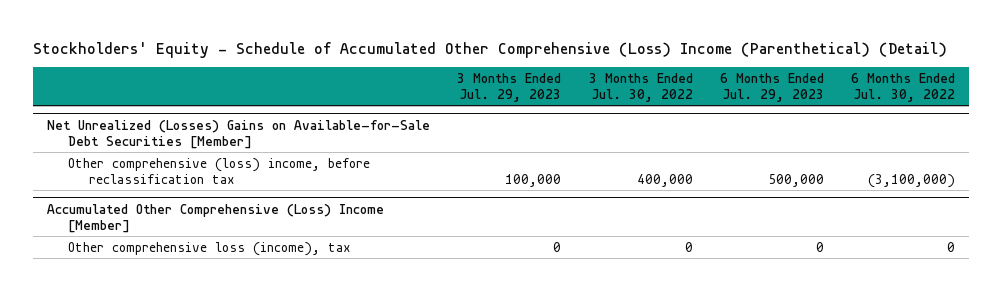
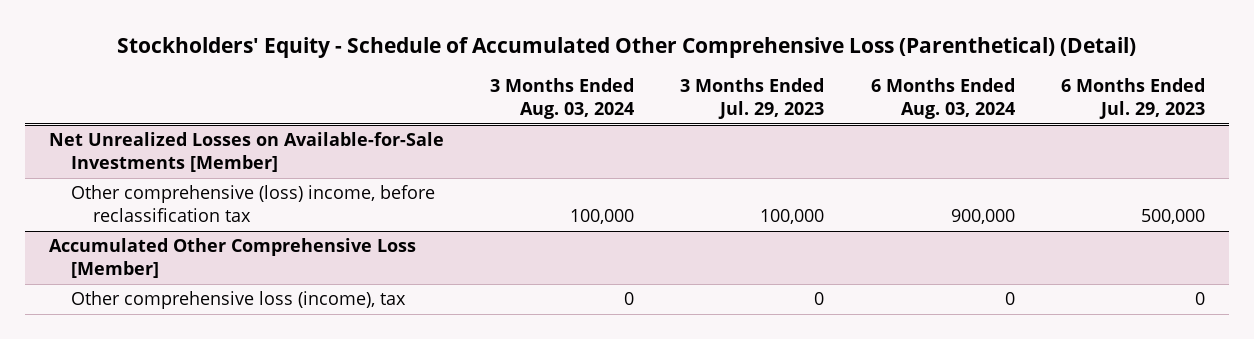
- Stockholders' Equity - Schedule of Accumulated Other Comprehensive (Loss) Income (Parenthetical) (Detail)
+ Stockholders' Equity - Schedule of Accumulated Other Comprehensive Loss (Parenthetical) (Detail)
- | 3 Months Ended Jul. 29, 2023 | 3 Months Ended Jul. 30, 2022 | 6 Months Ended Jul. 29, 2023 | 6 Months Ended Jul. 30, 2022
+ | 3 Months Ended Aug. 03, 2024 | 3 Months Ended Jul. 29, 2023 | 6 Months Ended Aug. 03, 2024 | 6 Months Ended Jul. 29, 2023
- Net Unrealized (Losses) Gains on Available-for-Sale Debt Securities [Member]
+ Net Unrealized Losses on Available-for-Sale Investments [Member]
- Accumulated Other Comprehensive (Loss) Income [Member]
+ Accumulated Other Comprehensive Loss [Member]

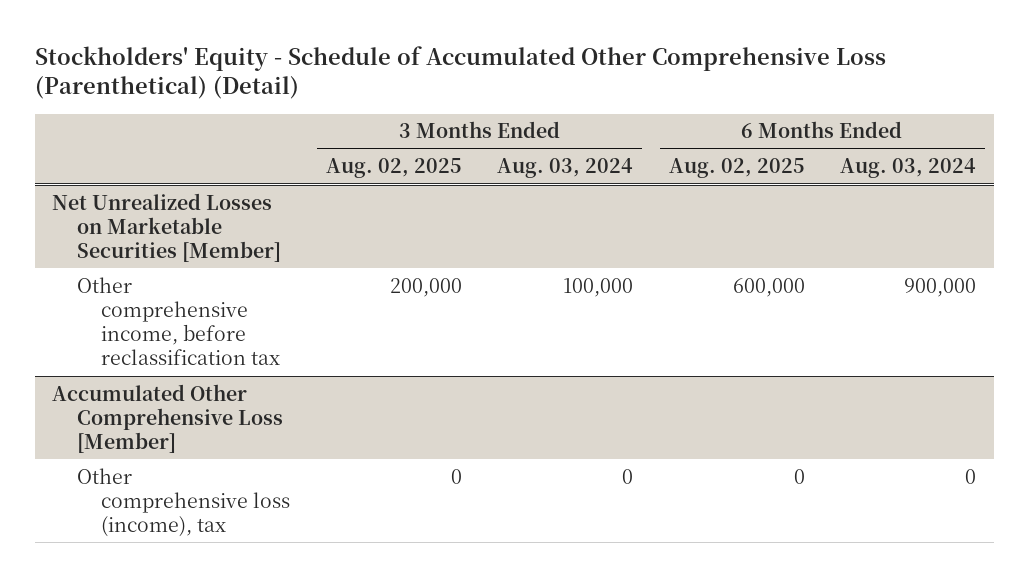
- | 3 Months Ended Aug. 03, 2024 | 3 Months Ended Jul. 29, 2023 | 6 Months Ended Aug. 03, 2024 | 6 Months Ended Jul. 29, 2023
+ | 3 Months Ended Aug. 02, 2025 | 3 Months Ended Aug. 03, 2024 | 6 Months Ended Aug. 02, 2025 | 6 Months Ended Aug. 03, 2024
- Net Unrealized Losses on Available-for-Sale Investments [Member]
- Other comprehensive (loss) income, before reclassification tax | 100,000 | 100,000 | 900,000 | 500,000
+ Net Unrealized Losses on Marketable Securities [Member]
+ Other comprehensive income, before reclassification tax | 200,000 | 100,000 | 600,000 | 900,000

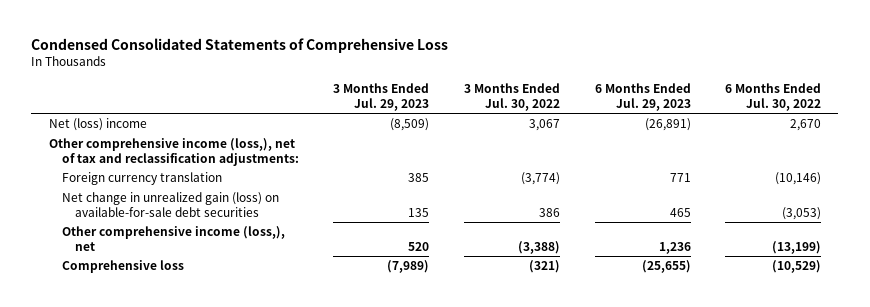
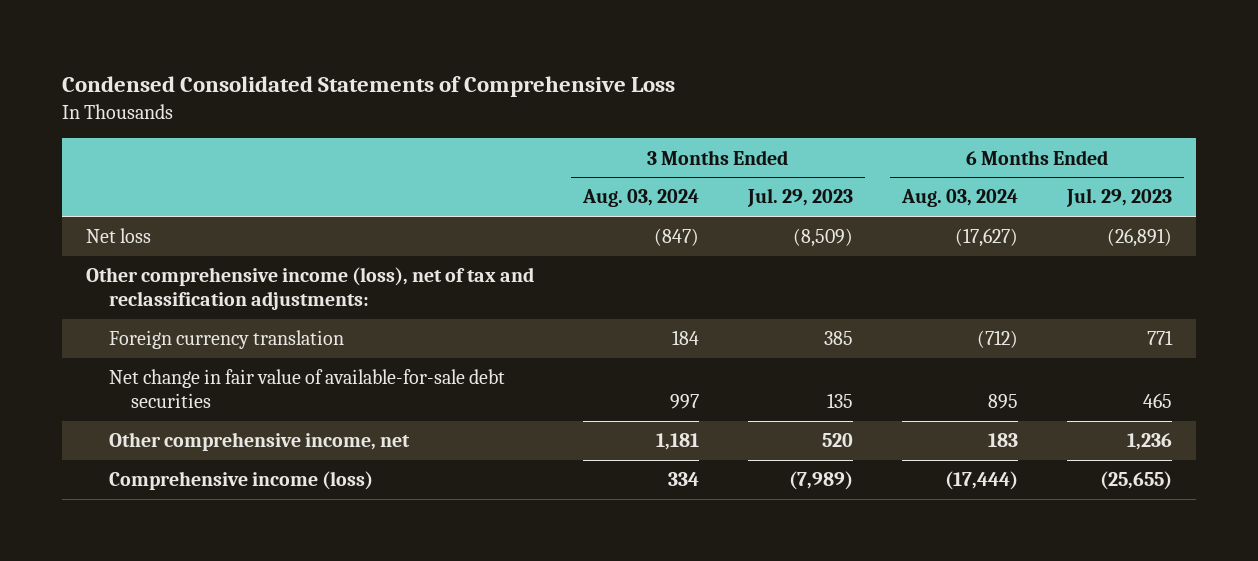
- | 3 Months Ended Jul. 29, 2023 | 3 Months Ended Jul. 30, 2022 | 6 Months Ended Jul. 29, 2023 | 6 Months Ended Jul. 30, 2022
+ | 3 Months Ended Aug. 03, 2024 | 3 Months Ended Jul. 29, 2023 | 6 Months Ended Aug. 03, 2024 | 6 Months Ended Jul. 29, 2023
- Net (loss) income | (8,509) | 3,067 | (26,891) | 2,670
- Other comprehensive income (loss,), net of tax and reclassification adjustments:
+ Net loss | (847) | (8,509) | (17,627) | (26,891)
+ Other comprehensive income (loss), net of tax and reclassification adjustments:
- Net change in unrealized gain (loss) on available-for-sale debt securities | 135 | 386 | 465 | (3,053)
- Other comprehensive income (loss,), net | 520 | (3,388) | 1,236 | (13,199)
- Comprehensive loss | (7,989) | (321) | (25,655) | (10,529)
+ Net change in fair value of available-for-sale debt securities | 997 | 135 | 895 | 465
+ Other comprehensive income, net | 1,181 | 520 | 183 | 1,236
+ Comprehensive income (loss) | 334 | (7,989) | (17,444) | (25,655)

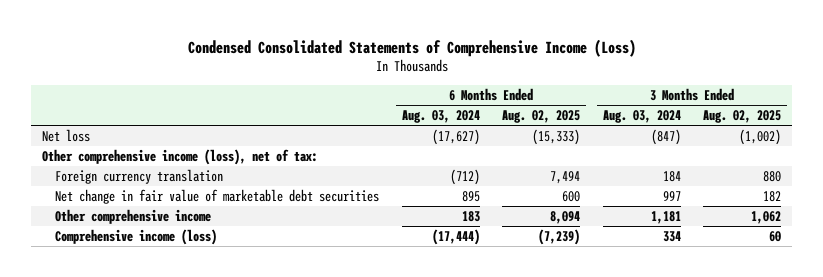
- Condensed Consolidated Statements of Comprehensive Loss
+ Condensed Consolidated Statements of Comprehensive Income (Loss)
- | 3 Months Ended Aug. 03, 2024 | 3 Months Ended Jul. 29, 2023 | 6 Months Ended Aug. 03, 2024 | 6 Months Ended Jul. 29, 2023
+ | 6 Months Ended Aug. 03, 2024 | 6 Months Ended Aug. 02, 2025 | 3 Months Ended Aug. 03, 2024 | 3 Months Ended Aug. 02, 2025
- Other comprehensive income (loss), net of tax and reclassification adjustments:
+ Other comprehensive income (loss), net of tax:
- Net change in fair value of available-for-sale debt securities | 997 | 135 | 895 | 465
- Other comprehensive income, net | 1,181 | 520 | 183 | 1,236
+ Net change in fair value of marketable debt securities | 895 | 600 | 997 | 182
+ Other comprehensive income | 183 | 8,094 | 1,181 | 1,062

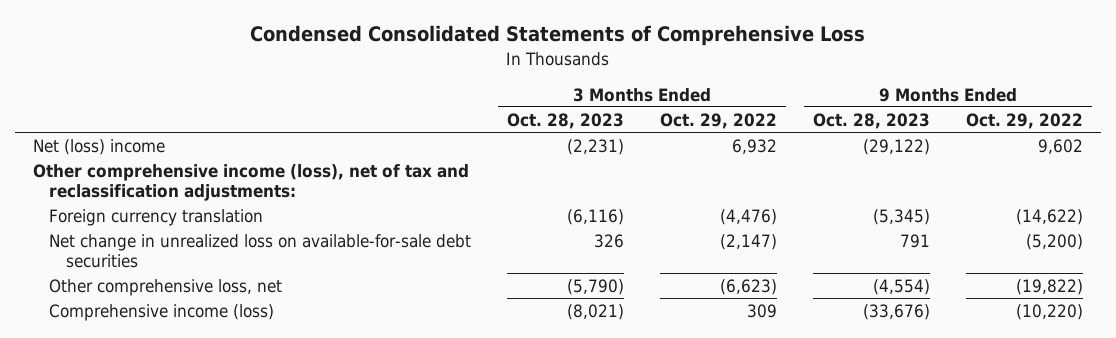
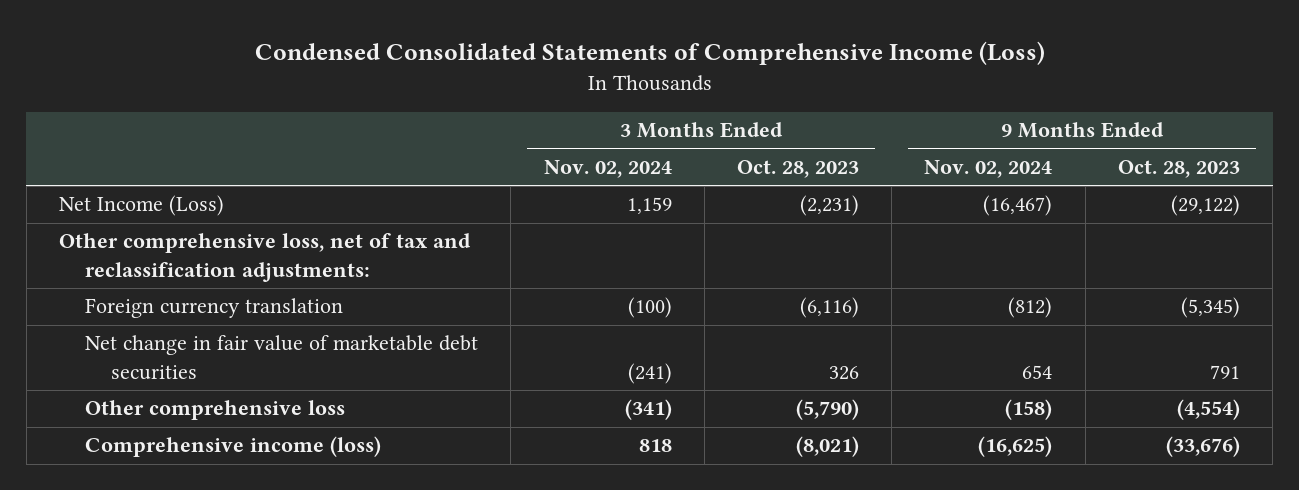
- Condensed Consolidated Statements of Comprehensive Loss
+ Condensed Consolidated Statements of Comprehensive Income (Loss)
- | 3 Months Ended Oct. 28, 2023 | 3 Months Ended Oct. 29, 2022 | 9 Months Ended Oct. 28, 2023 | 9 Months Ended Oct. 29, 2022
+ | 3 Months Ended Nov. 02, 2024 | 3 Months Ended Oct. 28, 2023 | 9 Months Ended Nov. 02, 2024 | 9 Months Ended Oct. 28, 2023
- Net (loss) income | (2,231) | 6,932 | (29,122) | 9,602
- Other comprehensive income (loss), net of tax and reclassification adjustments:
+ Net Income (Loss) | 1,159 | (2,231) | (16,467) | (29,122)
+ Other comprehensive loss, net of tax and reclassification adjustments:
- Net change in unrealized loss on available-for-sale debt securities | 326 | (2,147) | 791 | (5,200)
- Other comprehensive loss, net | (5,790) | (6,623) | (4,554) | (19,822)
+ Net change in fair value of marketable debt securities | (241) | 326 | 654 | 791
+ Other comprehensive loss | (341) | (5,790) | (158) | (4,554)

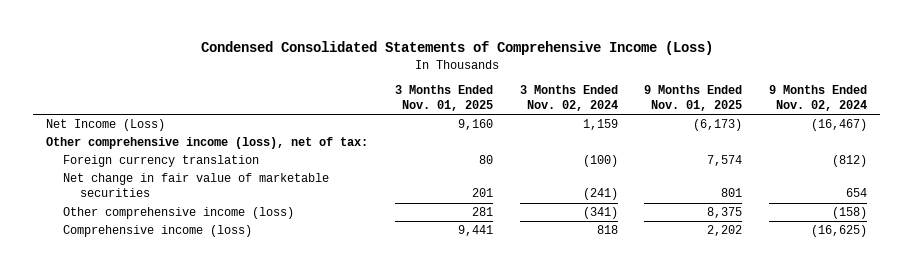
- | 3 Months Ended Nov. 02, 2024 | 3 Months Ended Oct. 28, 2023 | 9 Months Ended Nov. 02, 2024 | 9 Months Ended Oct. 28, 2023
+ | 3 Months Ended Nov. 01, 2025 | 3 Months Ended Nov. 02, 2024 | 9 Months Ended Nov. 01, 2025 | 9 Months Ended Nov. 02, 2024
- Other comprehensive loss, net of tax and reclassification adjustments:
+ Other comprehensive income (loss), net of tax:
- Net change in fair value of marketable debt securities | (241) | 326 | 654 | 791
- Other comprehensive loss | (341) | (5,790) | (158) | (4,554)
+ Net change in fair value of marketable securities | 201 | (241) | 801 | 654
+ Other comprehensive income (loss) | 281 | (341) | 8,375 | (158)

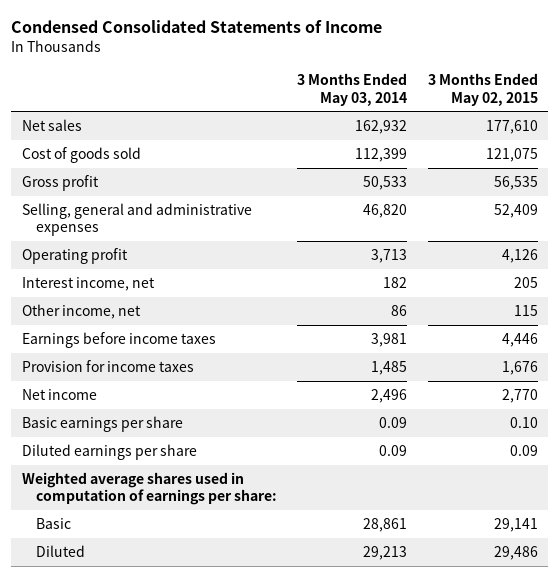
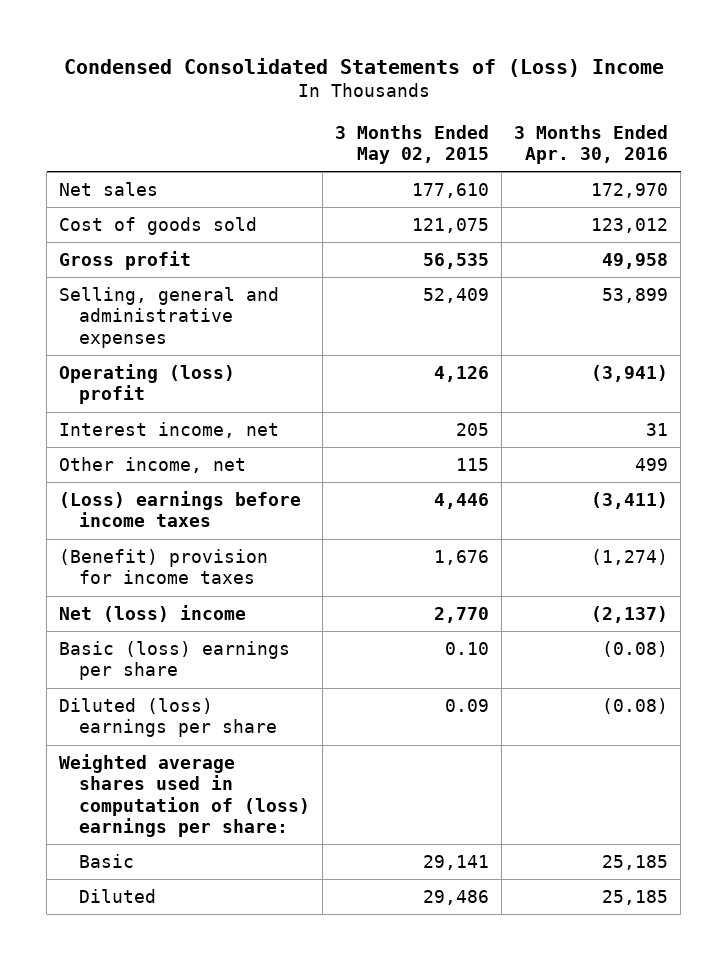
- Condensed Consolidated Statements of Income
+ Condensed Consolidated Statements of (Loss) Income
- | 3 Months Ended May 03, 2014 | 3 Months Ended May 02, 2015
+ | 3 Months Ended May 02, 2015 | 3 Months Ended Apr. 30, 2016
- Operating profit | 3,713 | 4,126
+ Operating (loss) profit | 4,126 | (3,941)
- Earnings before income taxes | 3,981 | 4,446
- Provision for income taxes | 1,485 | 1,676
- Net income | 2,496 | 2,770
- Basic earnings per share | 0.09 | 0.10
- Diluted earnings per share | 0.09 | 0.09
- Weighted average shares used in computation of earnings per share:
+ (Loss) earnings before income taxes | 4,446 | (3,411)
+ (Benefit) provision for income taxes | 1,676 | (1,274)
+ Net (loss) income | 2,770 | (2,137)
+ Basic (loss) earnings per share | 0.10 | (0.08)
+ Diluted (loss) earnings per share | 0.09 | (0.08)
+ Weighted average shares used in computation of (loss) earnings per share:

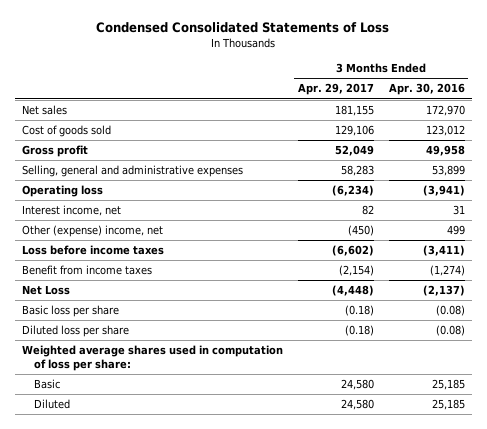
- Condensed Consolidated Statements of (Loss) Income
+ Condensed Consolidated Statements of Loss
- | 3 Months Ended May 02, 2015 | 3 Months Ended Apr. 30, 2016
+ | 3 Months Ended Apr. 29, 2017 | 3 Months Ended Apr. 30, 2016
- Operating (loss) profit | 4,126 | (3,941)
+ Operating loss | (6,234) | (3,941)
- Other income, net | 115 | 499
- (Loss) earnings before income taxes | 4,446 | (3,411)
- (Benefit) provision for income taxes | 1,676 | (1,274)
- Net (loss) income | 2,770 | (2,137)
- Basic (loss) earnings per share | 0.10 | (0.08)
- Diluted (loss) earnings per share | 0.09 | (0.08)
- Weighted average shares used in computation of (loss) earnings per share:
+ Other (expense) income, net | (450) | 499
+ Loss before income taxes | (6,602) | (3,411)
+ Benefit from income taxes | (2,154) | (1,274)
+ Net Loss | (4,448) | (2,137)
+ Basic loss per share | (0.18) | (0.08)
+ Diluted loss per share | (0.18) | (0.08)
+ Weighted average shares used in computation of loss per share:

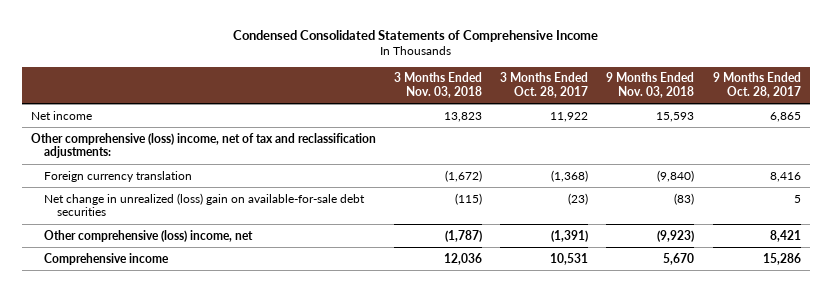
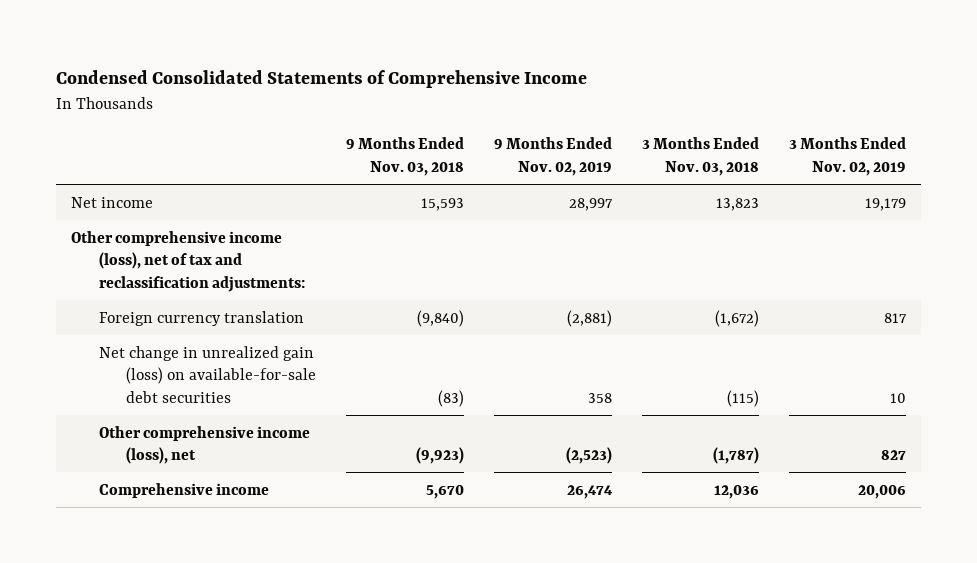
- | 3 Months Ended Nov. 03, 2018 | 3 Months Ended Oct. 28, 2017 | 9 Months Ended Nov. 03, 2018 | 9 Months Ended Oct. 28, 2017
+ | 9 Months Ended Nov. 03, 2018 | 9 Months Ended Nov. 02, 2019 | 3 Months Ended Nov. 03, 2018 | 3 Months Ended Nov. 02, 2019
- Other comprehensive (loss) income, net of tax and reclassification adjustments:
+ Other comprehensive income (loss), net of tax and reclassification adjustments:
- Net change in unrealized (loss) gain on available-for-sale debt securities | (115) | (23) | (83) | 5
- Other comprehensive (loss) income, net | (1,787) | (1,391) | (9,923) | 8,421
+ Net change in unrealized gain (loss) on available-for-sale debt securities | (83) | 358 | (115) | 10
+ Other comprehensive income (loss), net | (9,923) | (2,523) | (1,787) | 827

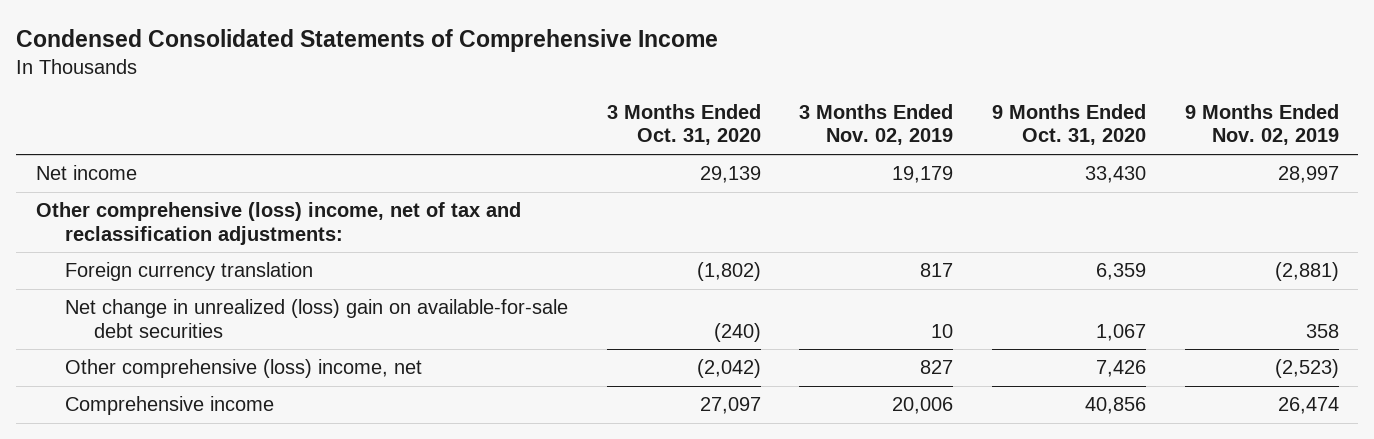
- | 9 Months Ended Nov. 03, 2018 | 9 Months Ended Nov. 02, 2019 | 3 Months Ended Nov. 03, 2018 | 3 Months Ended Nov. 02, 2019
+ | 3 Months Ended Oct. 31, 2020 | 3 Months Ended Nov. 02, 2019 | 9 Months Ended Oct. 31, 2020 | 9 Months Ended Nov. 02, 2019
- Other comprehensive income (loss), net of tax and reclassification adjustments:
+ Other comprehensive (loss) income, net of tax and reclassification adjustments:
- Net change in unrealized gain (loss) on available-for-sale debt securities | (83) | 358 | (115) | 10
- Other comprehensive income (loss), net | (9,923) | (2,523) | (1,787) | 827
+ Net change in unrealized (loss) gain on available-for-sale debt securities | (240) | 10 | 1,067 | 358
+ Other comprehensive (loss) income, net | (2,042) | 827 | 7,426 | (2,523)

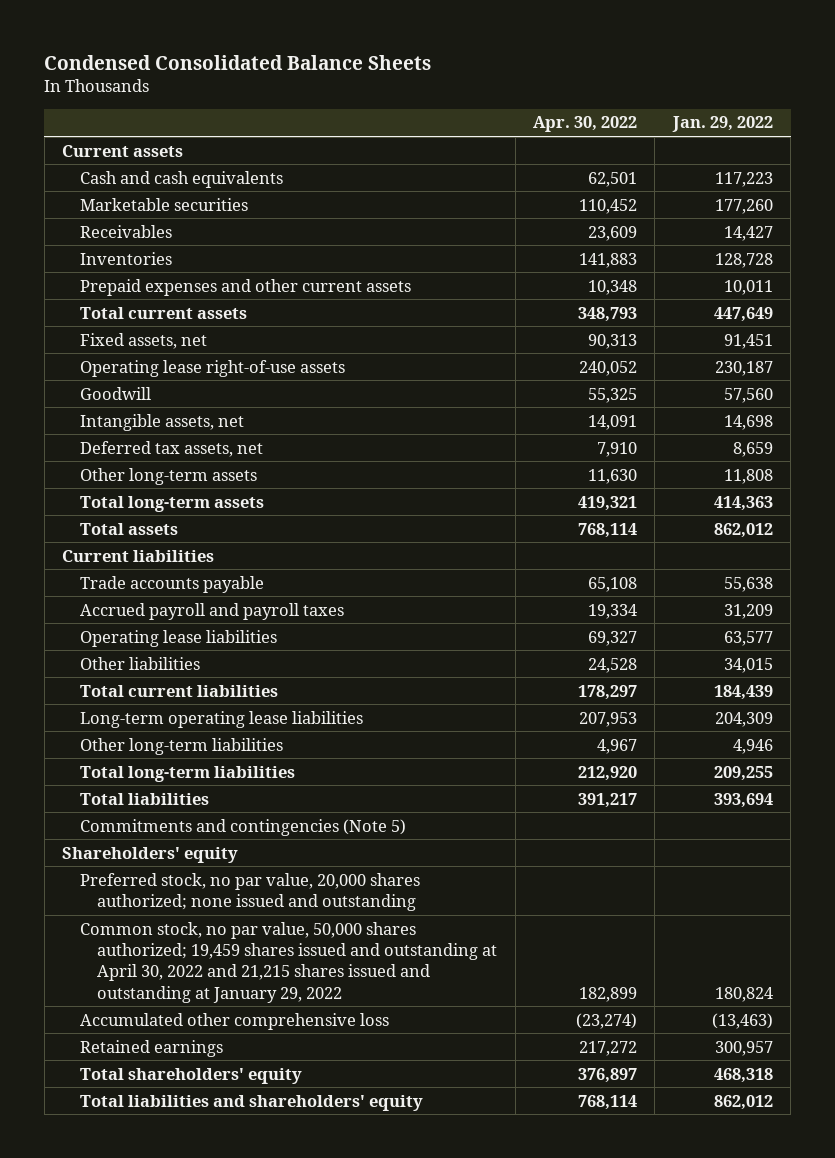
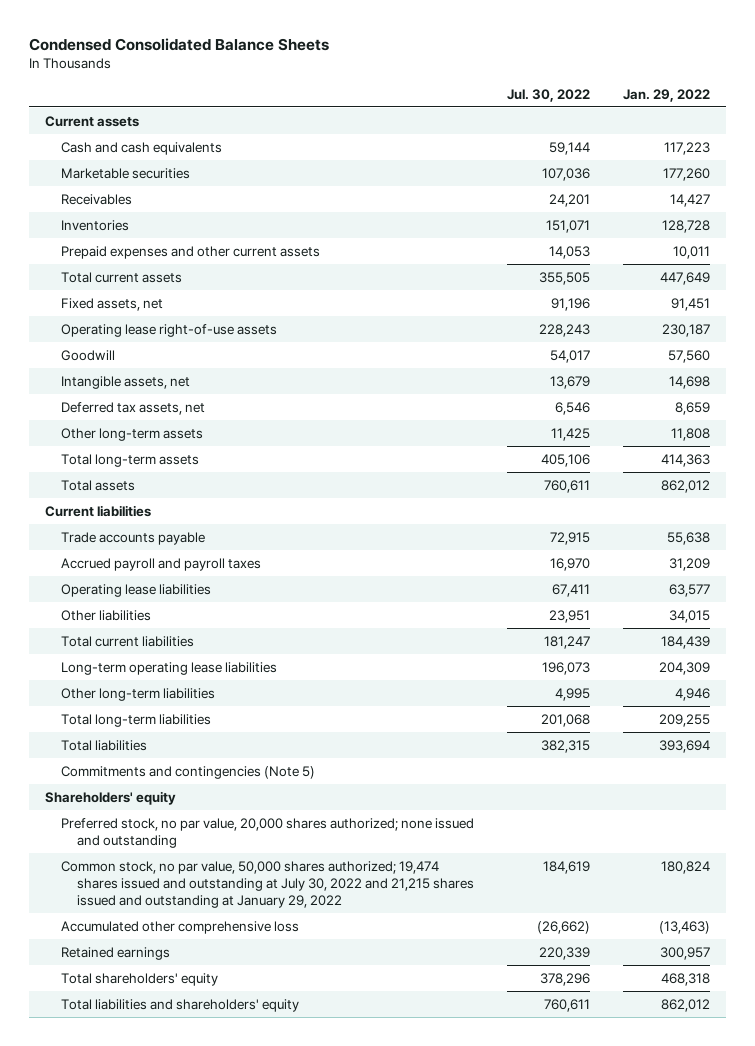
- | Apr. 30, 2022 | Jan. 29, 2022
+ | Jul. 30, 2022 | Jan. 29, 2022
- Common stock, no par value, 50,000 shares authorized; 19,459 shares issued and outstanding at April 30, 2022 and 21,215 shares issued and outstanding at January 29, 2022 | 182,899 | 180,824
+ Common stock, no par value, 50,000 shares authorized; 19,474 shares issued and outstanding at July 30, 2022 and 21,215 shares issued and outstanding at January 29, 2022 | 184,619 | 180,824

